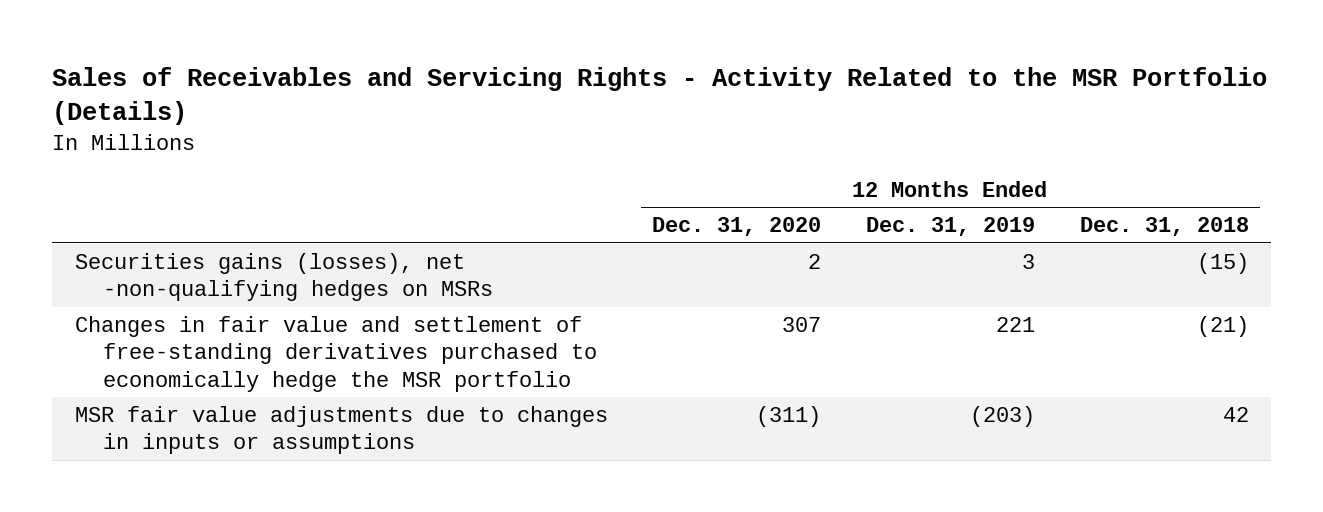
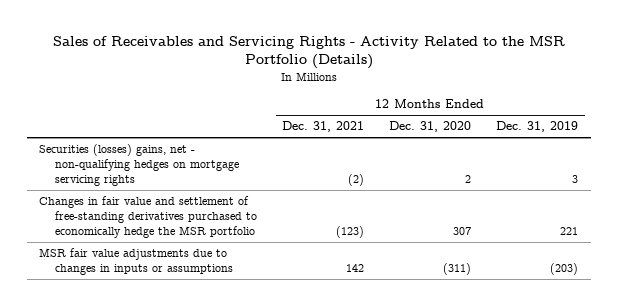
- | 12 Months Ended Dec. 31, 2020 | 12 Months Ended Dec. 31, 2019 | 12 Months Ended Dec. 31, 2018
+ | 12 Months Ended Dec. 31, 2021 | 12 Months Ended Dec. 31, 2020 | 12 Months Ended Dec. 31, 2019
- Securities gains (losses), net -non-qualifying hedges on MSRs | 2 | 3 | (15)
+ Securities (losses) gains, net - non-qualifying hedges on mortgage servicing rights | (2) | 2 | 3

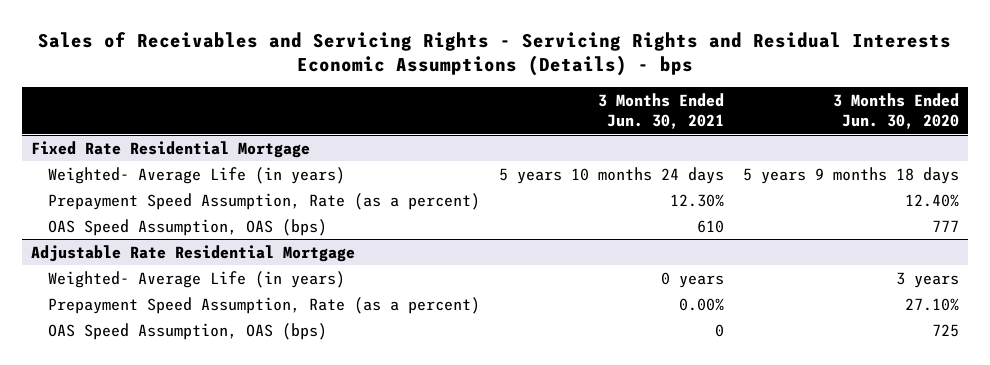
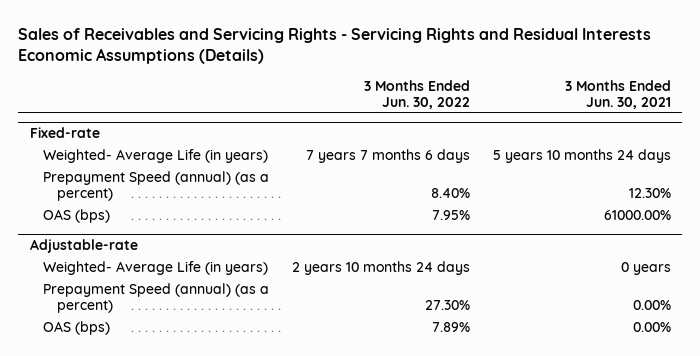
- Sales of Receivables and Servicing Rights - Servicing Rights and Residual Interests Economic Assumptions (Details) - bps
+ Sales of Receivables and Servicing Rights - Servicing Rights and Residual Interests Economic Assumptions (Details)
- | 3 Months Ended Jun. 30, 2021 | 3 Months Ended Jun. 30, 2020
+ | 3 Months Ended Jun. 30, 2022 | 3 Months Ended Jun. 30, 2021
- Fixed Rate Residential Mortgage
+ Fixed-rate
- Prepayment Speed Assumption, Rate (as a percent) | 12.30% | 12.40%
- OAS Speed Assumption, OAS (bps) | 610 | 777
- Adjustable Rate Residential Mortgage
+ Prepayment Speed (annual) (as a percent) | 8.40% | 12.30%
+ OAS (bps) | 7.95% | 61000.00%
+ Adjustable-rate
- Prepayment Speed Assumption, Rate (as a percent) | 0.00% | 27.10%
- OAS Speed Assumption, OAS (bps) | 0 | 725
+ Prepayment Speed (annual) (as a percent) | 27.30% | 0.00%
+ OAS (bps) | 7.89% | 0.00%

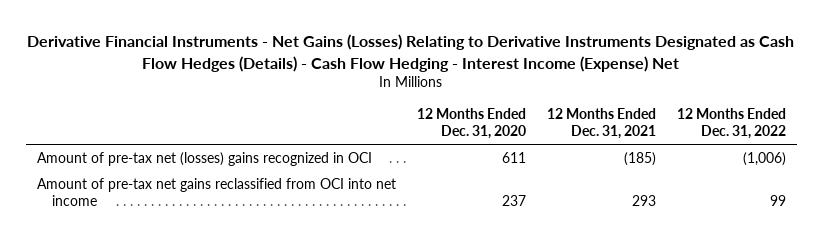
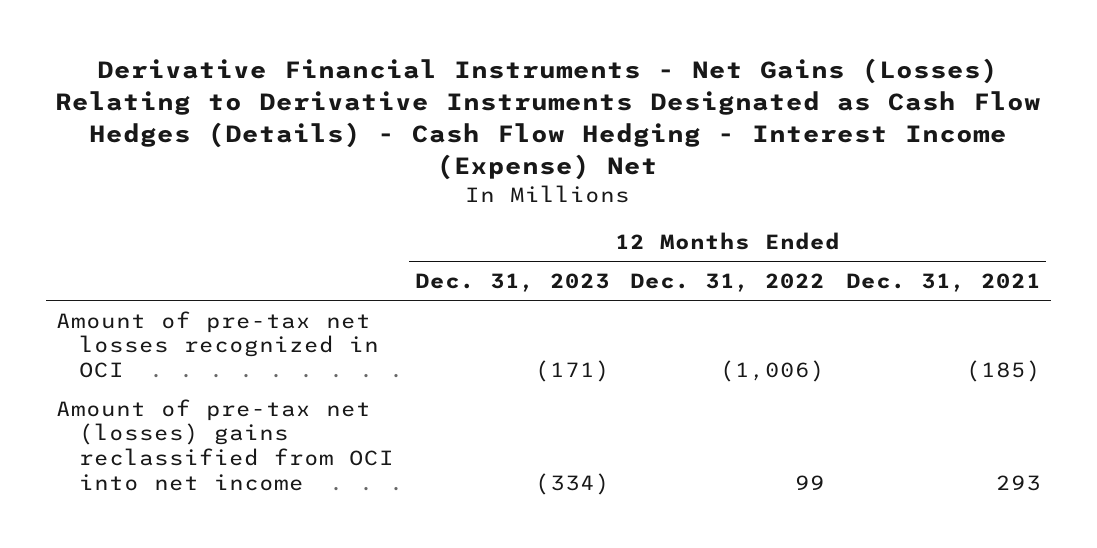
- | 12 Months Ended Dec. 31, 2020 | 12 Months Ended Dec. 31, 2021 | 12 Months Ended Dec. 31, 2022
+ | 12 Months Ended Dec. 31, 2023 | 12 Months Ended Dec. 31, 2022 | 12 Months Ended Dec. 31, 2021
- Amount of pre-tax net (losses) gains recognized in OCI | 611 | (185) | (1,006)
- Amount of pre-tax net gains reclassified from OCI into net income | 237 | 293 | 99
+ Amount of pre-tax net losses recognized in OCI | (171) | (1,006) | (185)
+ Amount of pre-tax net (losses) gains reclassified from OCI into net income | (334) | 99 | 293

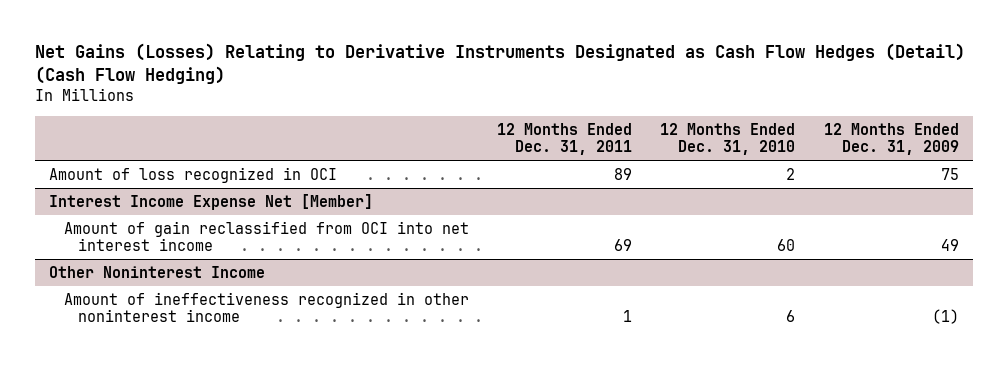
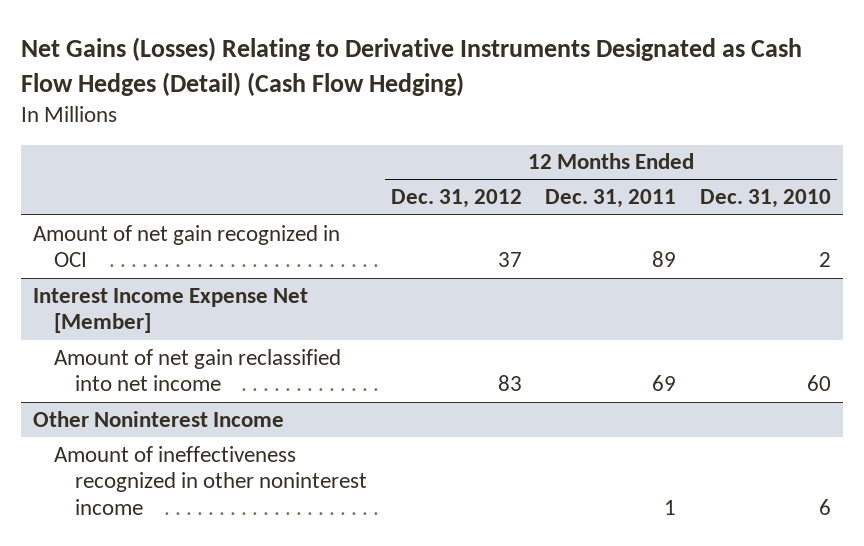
- | 12 Months Ended Dec. 31, 2011 | 12 Months Ended Dec. 31, 2010 | 12 Months Ended Dec. 31, 2009
+ | 12 Months Ended Dec. 31, 2012 | 12 Months Ended Dec. 31, 2011 | 12 Months Ended Dec. 31, 2010
- Amount of loss recognized in OCI | 89 | 2 | 75
+ Amount of net gain recognized in OCI | 37 | 89 | 2
@ Interest Income Expense Net [Member]
- Amount of gain reclassified from OCI into net interest income | 69 | 60 | 49
+ Amount of net gain reclassified into net income | 83 | 69 | 60

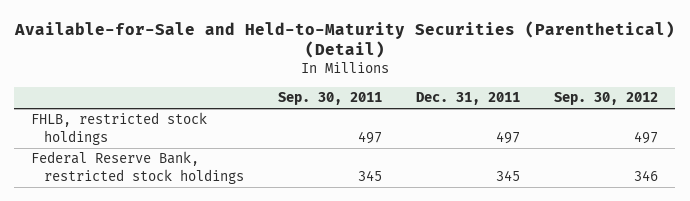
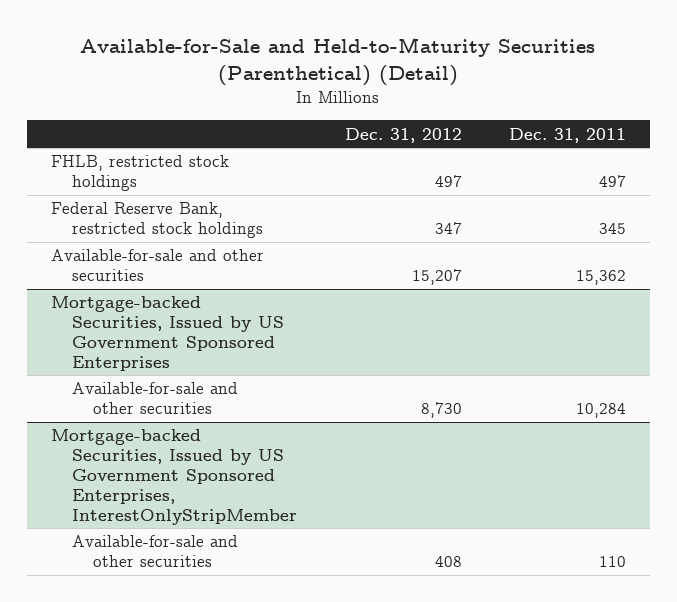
- | Sep. 30, 2011 | Dec. 31, 2011 | Sep. 30, 2012
+ | Dec. 31, 2012 | Dec. 31, 2011
+ Available-for-sale and other securities | 15,207 | 15,362
+ Mortgage-backed Securities, Issued by US Government Sponsored Enterprises
+ Available-for-sale and other securities | 8,730 | 10,284
+ Mortgage-backed Securities, Issued by US Government Sponsored Enterprises, InterestOnlyStripMember
+ Available-for-sale and other securities | 408 | 110

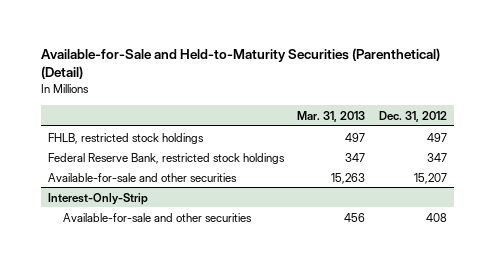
- | Dec. 31, 2012 | Dec. 31, 2011
+ | Mar. 31, 2013 | Dec. 31, 2012
- Mortgage-backed Securities, Issued by US Government Sponsored Enterprises
- Available-for-sale and other securities | 8,730 | 10,284
- Mortgage-backed Securities, Issued by US Government Sponsored Enterprises, InterestOnlyStripMember
+ Interest-Only-Strip

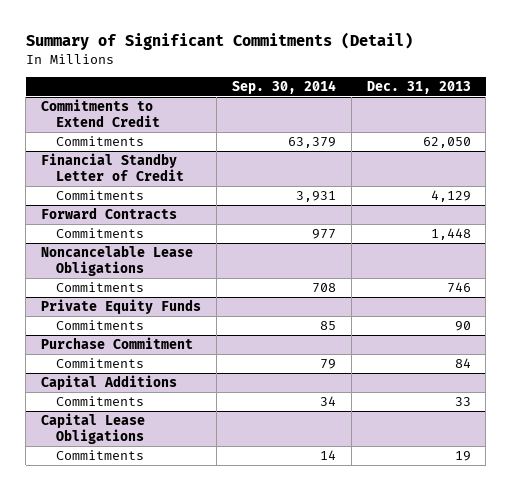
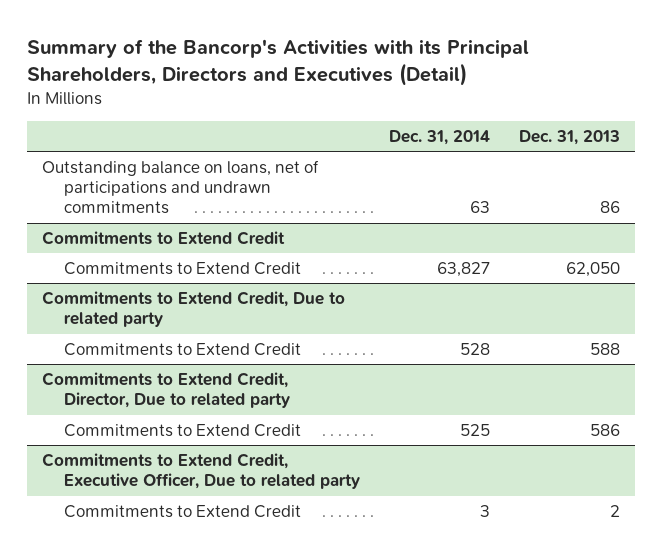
- Summary of Significant Commitments (Detail)
+ Summary of the Bancorp's Activities with its Principal Shareholders, Directors and Executives (Detail)
- | Sep. 30, 2014 | Dec. 31, 2013
+ | Dec. 31, 2014 | Dec. 31, 2013
+ Outstanding balance on loans, net of participations and undrawn commitments | 63 | 86
@ Commitments to Extend Credit
- Commitments | 63,379 | 62,050
- Financial Standby Letter of Credit
- Commitments | 3,931 | 4,129
- Forward Contracts
- Commitments | 977 | 1,448
- Noncancelable Lease Obligations
- Commitments | 708 | 746
- Private Equity Funds
- Commitments | 85 | 90
- Purchase Commitment
- Commitments | 79 | 84
- Capital Additions
- Commitments | 34 | 33
- Capital Lease Obligations
- Commitments | 14 | 19
@ Commitments to Extend Credit
+ Commitments to Extend Credit | 63,827 | 62,050
+ Commitments to Extend Credit, Due to related party
+ Commitments to Extend Credit | 528 | 588
+ Commitments to Extend Credit, Director, Due to related party
+ Commitments to Extend Credit | 525 | 586
+ Commitments to Extend Credit, Executive Officer, Due to related party
+ Commitments to Extend Credit | 3 | 2

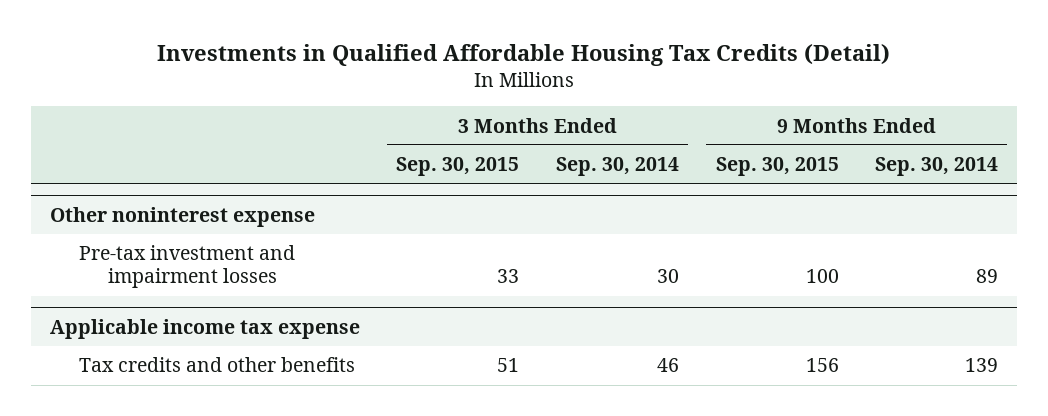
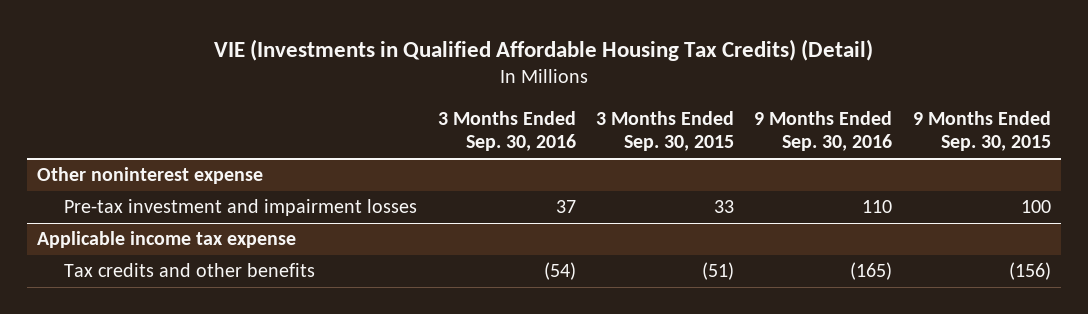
- Investments in Qualified Affordable Housing Tax Credits (Detail)
+ VIE (Investments in Qualified Affordable Housing Tax Credits) (Detail)
- | 3 Months Ended Sep. 30, 2015 | 3 Months Ended Sep. 30, 2014 | 9 Months Ended Sep. 30, 2015 | 9 Months Ended Sep. 30, 2014
+ | 3 Months Ended Sep. 30, 2016 | 3 Months Ended Sep. 30, 2015 | 9 Months Ended Sep. 30, 2016 | 9 Months Ended Sep. 30, 2015
@ Applicable income tax expense
- Tax credits and other benefits | 51 | 46 | 156 | 139
+ Tax credits and other benefits | (54) | (51) | (165) | (156)

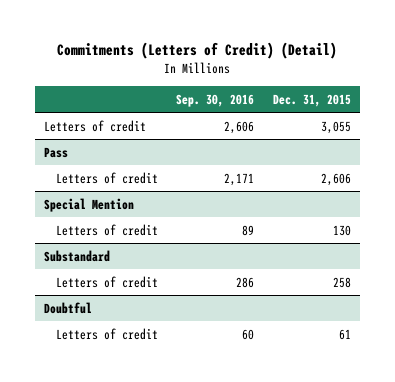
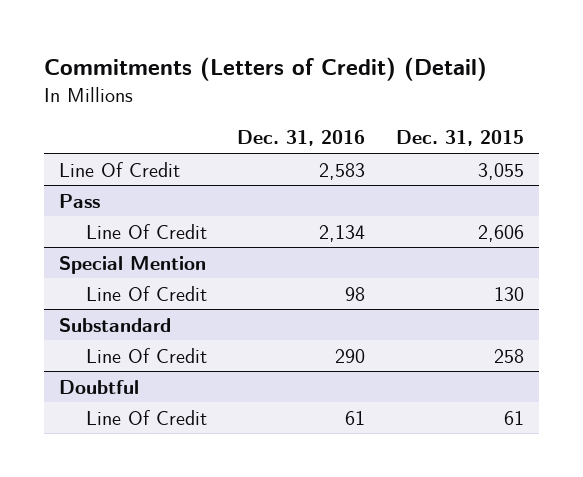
- | Sep. 30, 2016 | Dec. 31, 2015
+ | Dec. 31, 2016 | Dec. 31, 2015
- Letters of credit | 2,606 | 3,055
+ Line Of Credit | 2,583 | 3,055
@ Pass
- Letters of credit | 2,171 | 2,606
+ Line Of Credit | 2,134 | 2,606
@ Special Mention
- Letters of credit | 89 | 130
+ Line Of Credit | 98 | 130
@ Substandard
- Letters of credit | 286 | 258
+ Line Of Credit | 290 | 258
@ Doubtful
- Letters of credit | 60 | 61
+ Line Of Credit | 61 | 61

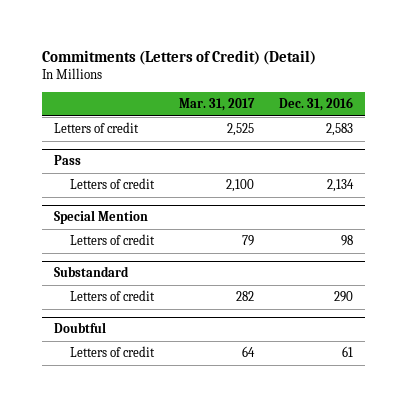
- | Dec. 31, 2016 | Dec. 31, 2015
+ | Mar. 31, 2017 | Dec. 31, 2016
- Line Of Credit | 2,583 | 3,055
+ Letters of credit | 2,525 | 2,583
@ Pass
- Line Of Credit | 2,134 | 2,606
+ Letters of credit | 2,100 | 2,134
@ Special Mention
- Line Of Credit | 98 | 130
+ Letters of credit | 79 | 98
@ Substandard
- Line Of Credit | 290 | 258
+ Letters of credit | 282 | 290
@ Doubtful
- Line Of Credit | 61 | 61
+ Letters of credit | 64 | 61

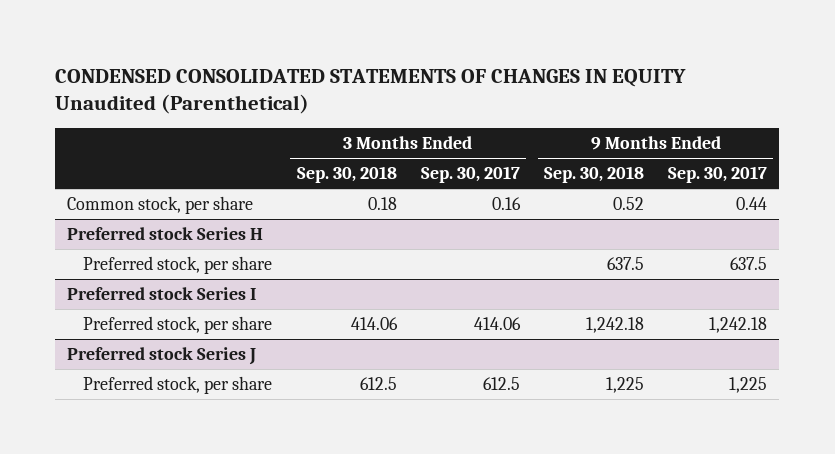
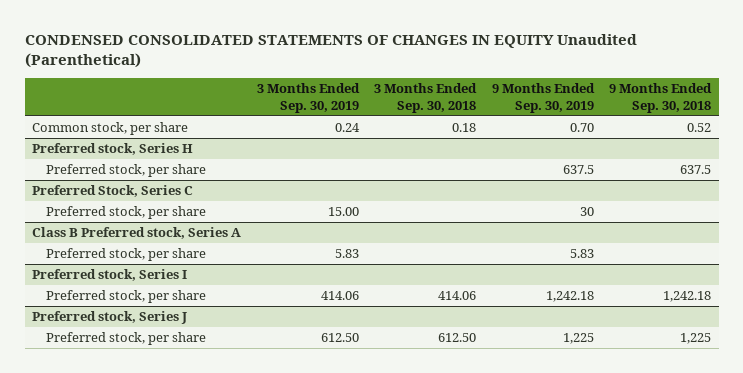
- | 3 Months Ended Sep. 30, 2018 | 3 Months Ended Sep. 30, 2017 | 9 Months Ended Sep. 30, 2018 | 9 Months Ended Sep. 30, 2017
+ | 3 Months Ended Sep. 30, 2019 | 3 Months Ended Sep. 30, 2018 | 9 Months Ended Sep. 30, 2019 | 9 Months Ended Sep. 30, 2018
- Preferred stock Series H
+ Preferred stock, Series H
- Preferred stock Series I
+ Preferred Stock, Series C
+ Preferred stock, per share | 15.00 | | 30 |
+ Class B Preferred stock, Series A
+ Preferred stock, per share | 5.83 | | 5.83 |
+ Preferred stock, Series I
- Preferred stock Series J
- Preferred stock, per share | 612.5 | 612.5 | 1,225 | 1,225
+ Preferred stock, Series J
+ Preferred stock, per share | 612.50 | 612.50 | 1,225 | 1,225

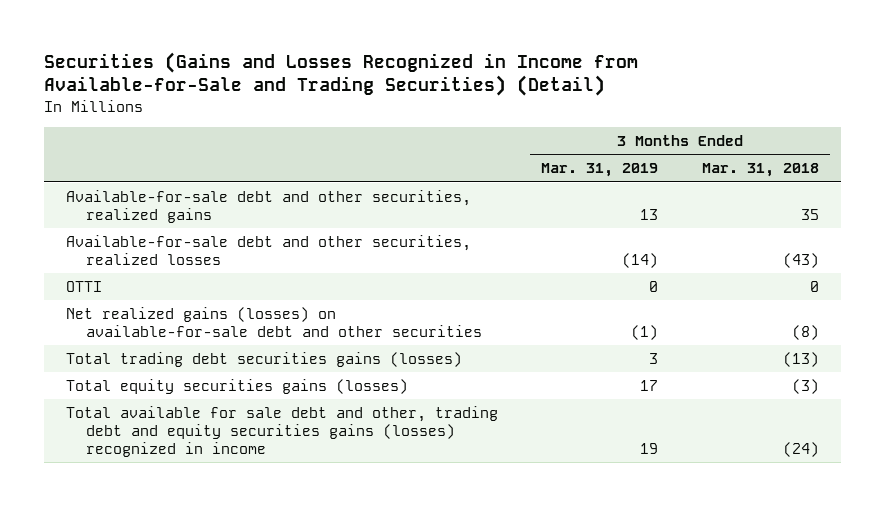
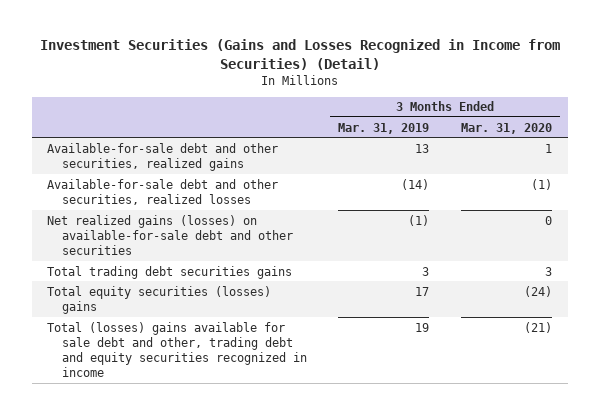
- Securities (Gains and Losses Recognized in Income from Available-for-Sale and Trading Securities) (Detail)
+ Investment Securities (Gains and Losses Recognized in Income from Securities) (Detail)
- | 3 Months Ended Mar. 31, 2019 | 3 Months Ended Mar. 31, 2018
+ | 3 Months Ended Mar. 31, 2019 | 3 Months Ended Mar. 31, 2020
- OTTI | 0 | 0
- Total trading debt securities gains (losses) | 3 | (13)
- Total equity securities gains (losses) | 17 | (3)
- Total available for sale debt and other, trading debt and equity securities gains (losses) recognized in income | 19 | (24)
+ Total trading debt securities gains | 3 | 3
+ Total equity securities (losses) gains | 17 | (24)
+ Total (losses) gains available for sale debt and other, trading debt and equity securities recognized in income | 19 | (21)

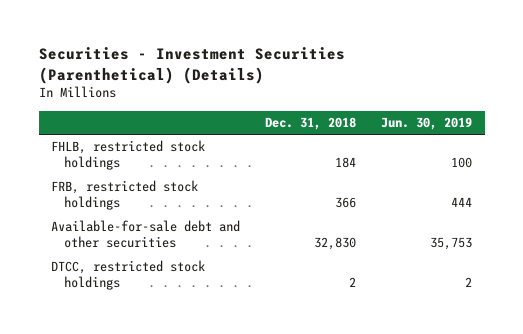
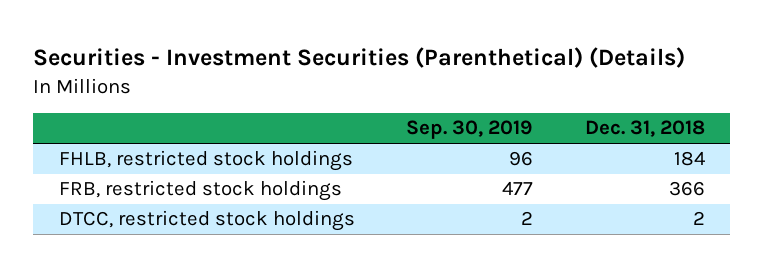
- | Dec. 31, 2018 | Jun. 30, 2019
+ | Sep. 30, 2019 | Dec. 31, 2018
- Available-for-sale debt and other securities | 32,830 | 35,753

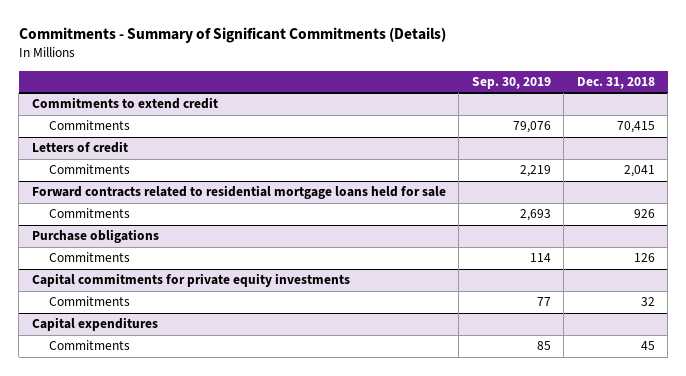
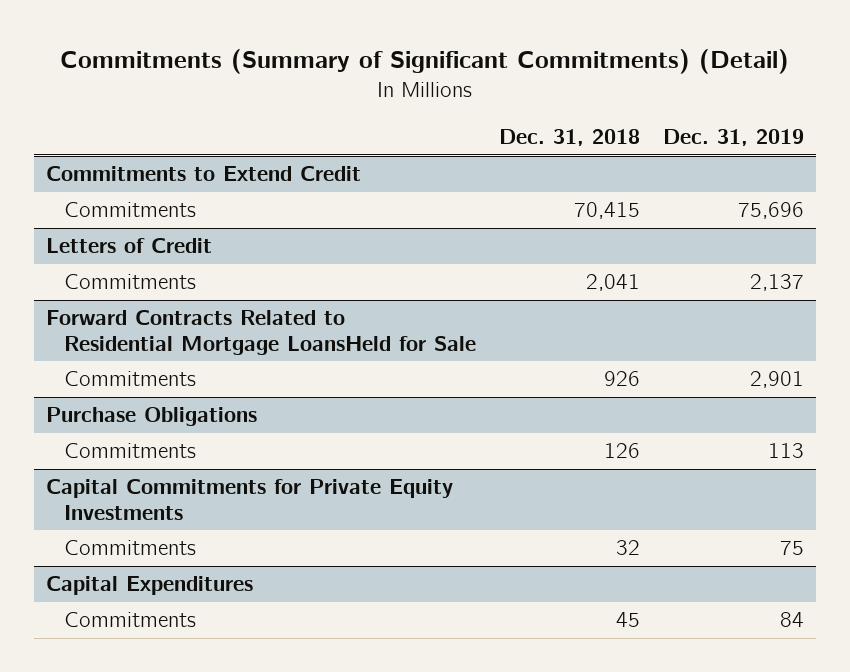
- Commitments - Summary of Significant Commitments (Details)
+ Commitments (Summary of Significant Commitments) (Detail)
- | Sep. 30, 2019 | Dec. 31, 2018
+ | Dec. 31, 2018 | Dec. 31, 2019
- Commitments to extend credit
+ Commitments to Extend Credit
- Letters of credit
+ Letters of Credit
- Forward contracts related to residential mortgage loans held for sale
+ Forward Contracts Related to Residential Mortgage LoansHeld for Sale
- Purchase obligations
+ Purchase Obligations
- Capital commitments for private equity investments
+ Capital Commitments for Private Equity Investments
- Capital expenditures
+ Capital Expenditures

